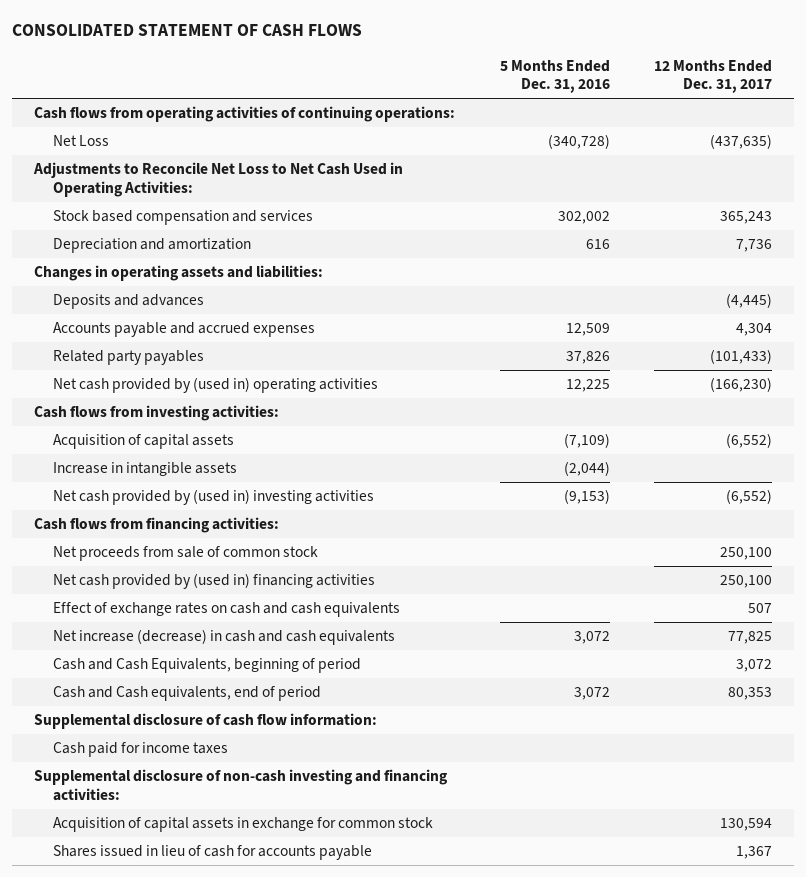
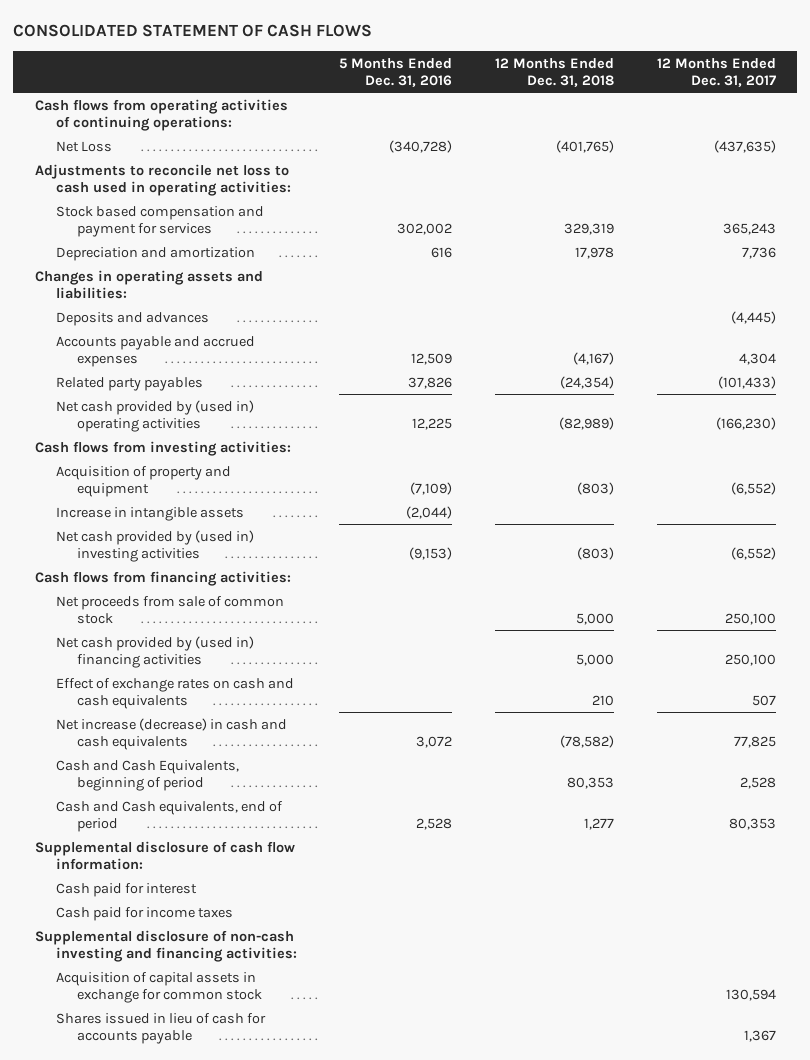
- | 5 Months Ended Dec. 31, 2016 | 12 Months Ended Dec. 31, 2017
+ | 5 Months Ended Dec. 31, 2016 | 12 Months Ended Dec. 31, 2018 | 12 Months Ended Dec. 31, 2017
- Adjustments to Reconcile Net Loss to Net Cash Used in Operating Activities:
- Stock based compensation and services | 302,002 | 365,243
+ Adjustments to reconcile net loss to cash used in operating activities:
+ Stock based compensation and payment for services | 302,002 | 329,319 | 365,243
- Acquisition of capital assets | (7,109) | (6,552)
+ Acquisition of property and equipment | (7,109) | (803) | (6,552)
- Cash and Cash Equivalents, beginning of period | | 3,072
- Cash and Cash equivalents, end of period | 3,072 | 80,353
+ Cash and Cash Equivalents, beginning of period | | 80,353 | 2,528
+ Cash and Cash equivalents, end of period | 2,528 | 1,277 | 80,353
+ Cash paid for interest

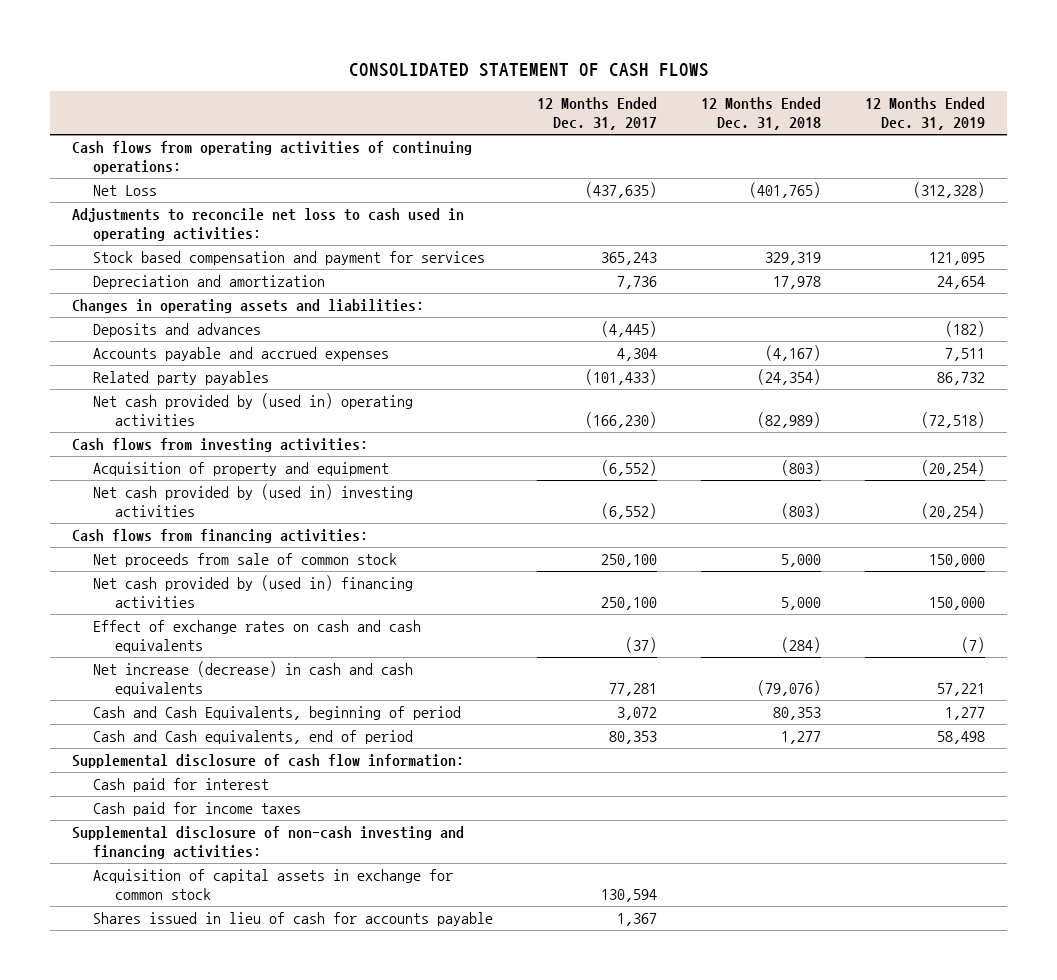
- | 5 Months Ended Dec. 31, 2016 | 12 Months Ended Dec. 31, 2018 | 12 Months Ended Dec. 31, 2017
+ | 12 Months Ended Dec. 31, 2017 | 12 Months Ended Dec. 31, 2018 | 12 Months Ended Dec. 31, 2019
- Increase in intangible assets | (2,044) | |
- Effect of exchange rates on cash and cash equivalents | | 210 | 507
- Net increase (decrease) in cash and cash equivalents | 3,072 | (78,582) | 77,825
- Cash and Cash Equivalents, beginning of period | | 80,353 | 2,528
+ Effect of exchange rates on cash and cash equivalents | (37) | (284) | (7)
+ Net increase (decrease) in cash and cash equivalents | 77,281 | (79,076) | 57,221
+ Cash and Cash Equivalents, beginning of period | 3,072 | 80,353 | 1,277

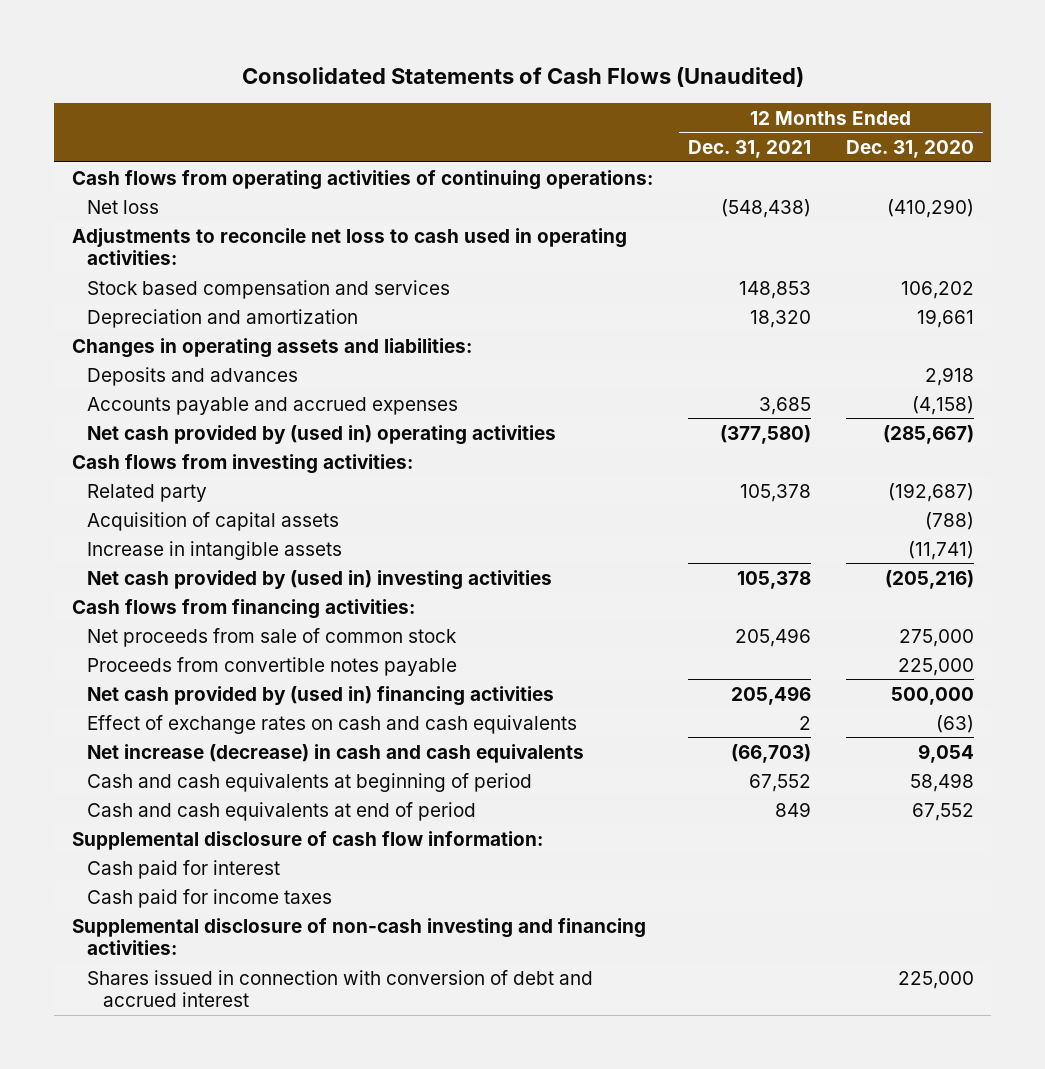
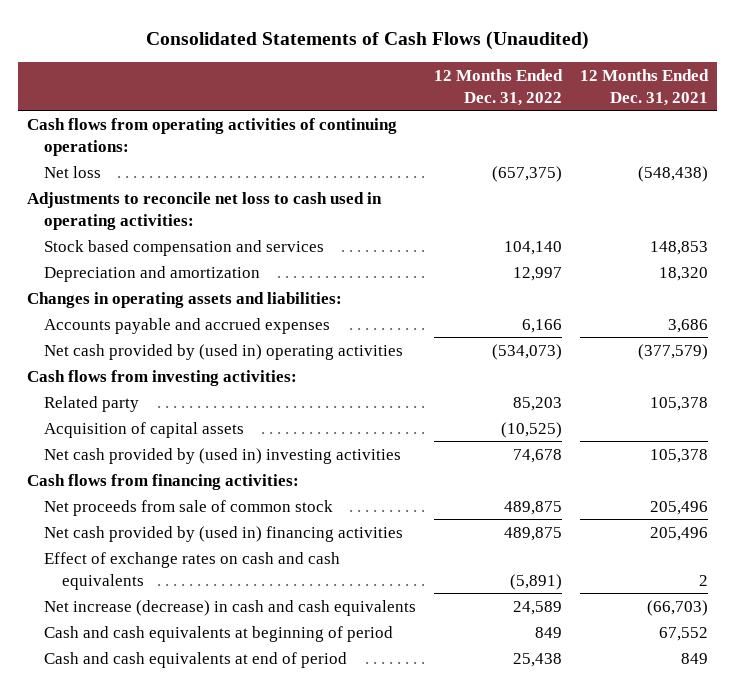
- | 12 Months Ended Dec. 31, 2021 | 12 Months Ended Dec. 31, 2020
+ | 12 Months Ended Dec. 31, 2022 | 12 Months Ended Dec. 31, 2021
- Deposits and advances | | 2,918
- Accounts payable and accrued expenses | 3,685 | (4,158)
- Net cash provided by (used in) operating activities | (377,580) | (285,667)
+ Accounts payable and accrued expenses | 6,166 | 3,686
+ Net cash provided by (used in) operating activities | (534,073) | (377,579)
- Increase in intangible assets | | (11,741)
- Proceeds from convertible notes payable | | 225,000
- Supplemental disclosure of cash flow information:
- Cash paid for interest
- Cash paid for income taxes
- Supplemental disclosure of non-cash investing and financing activities:
- Shares issued in connection with conversion of debt and accrued interest | | 225,000

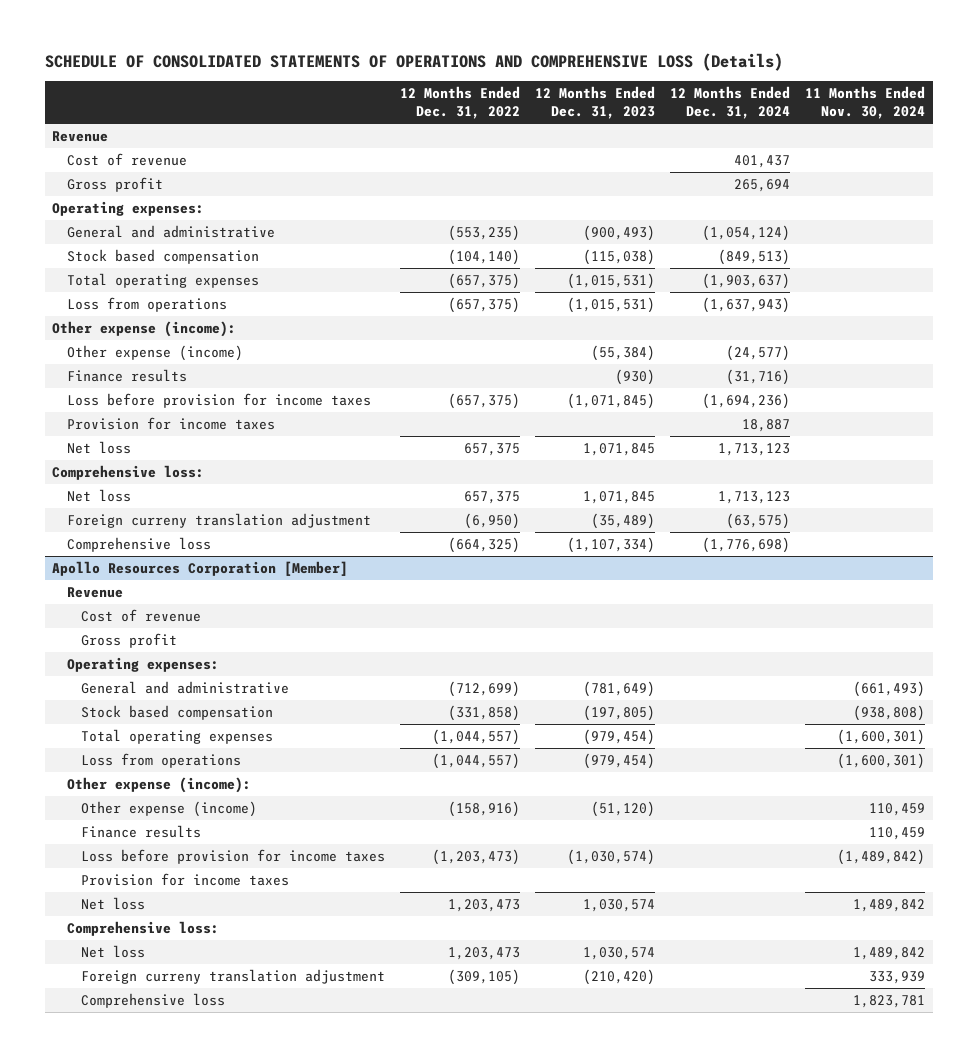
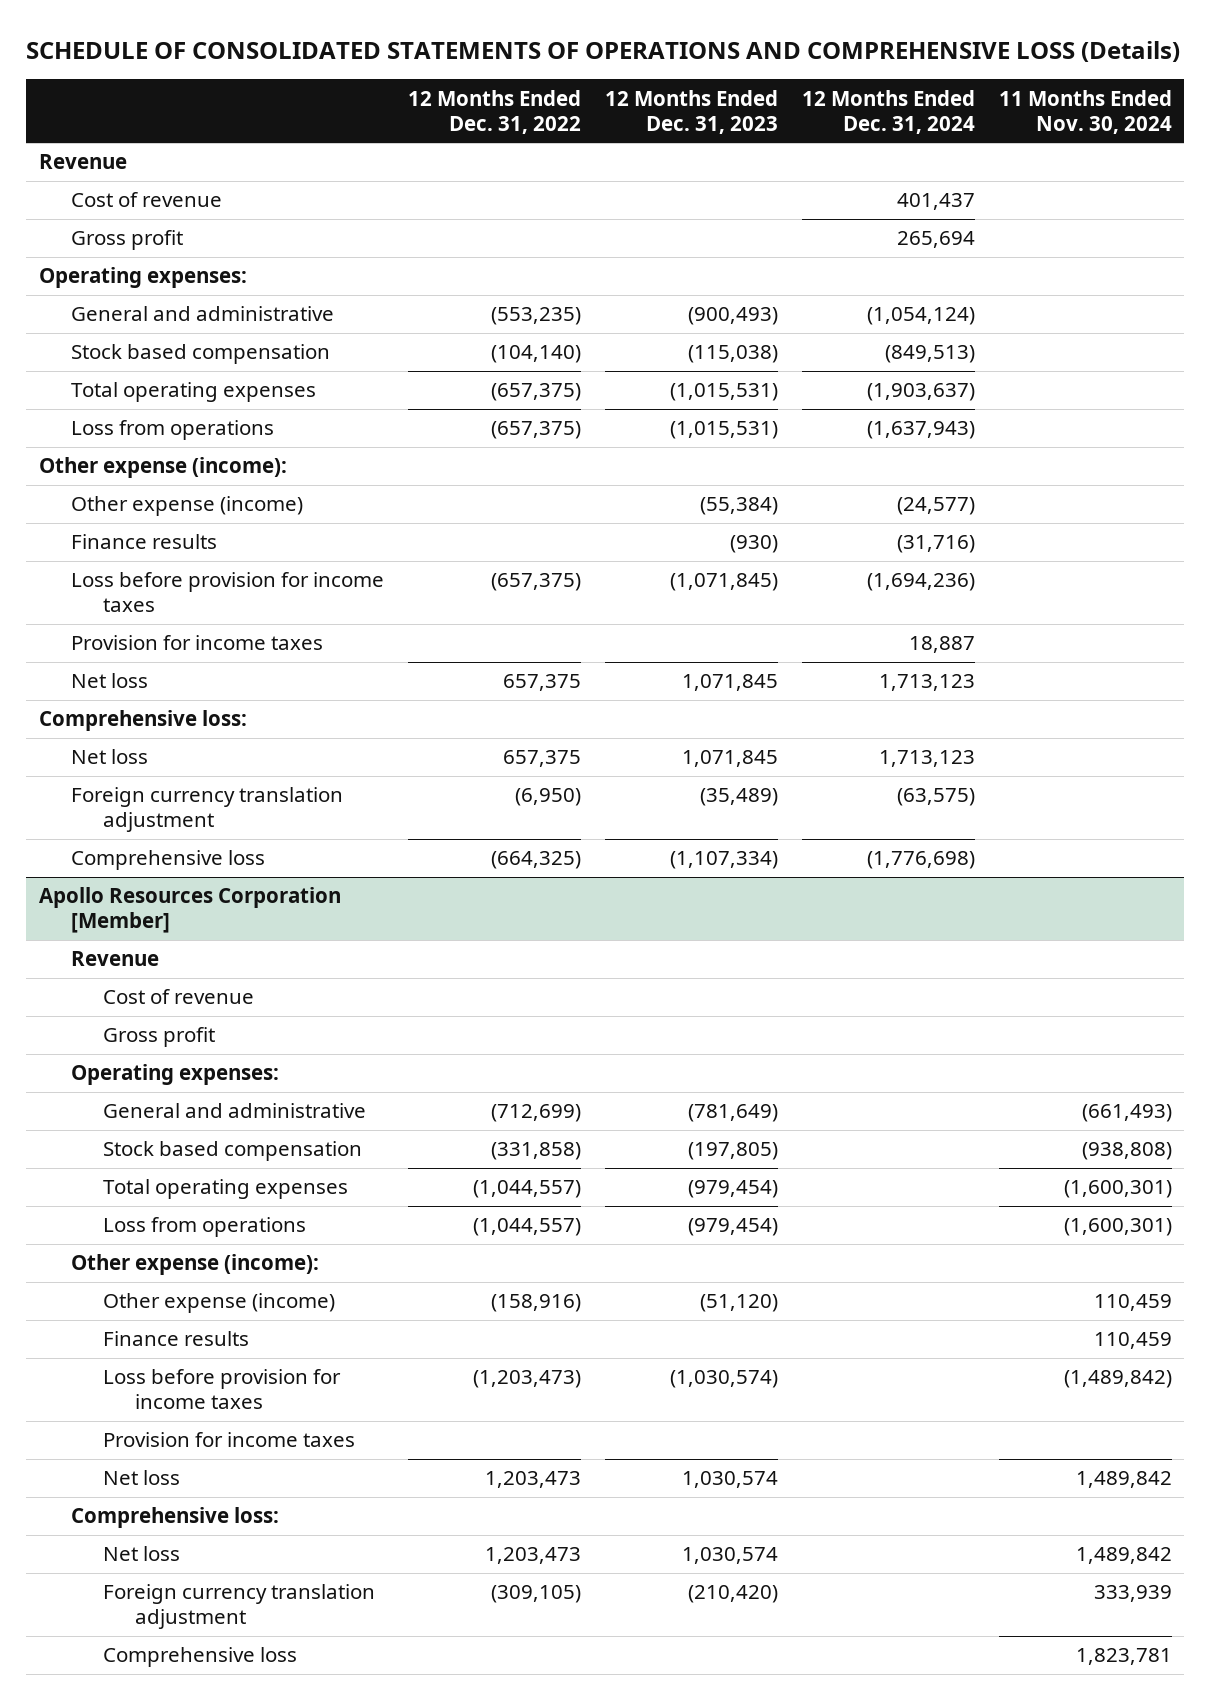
- Foreign curreny translation adjustment | (6,950) | (35,489) | (63,575) |
+ Foreign currency translation adjustment | (6,950) | (35,489) | (63,575) |
@ Apollo Resources Corporation [Member]
- Foreign curreny translation adjustment | (309,105) | (210,420) | | 333,939
+ Foreign currency translation adjustment | (309,105) | (210,420) | | 333,939

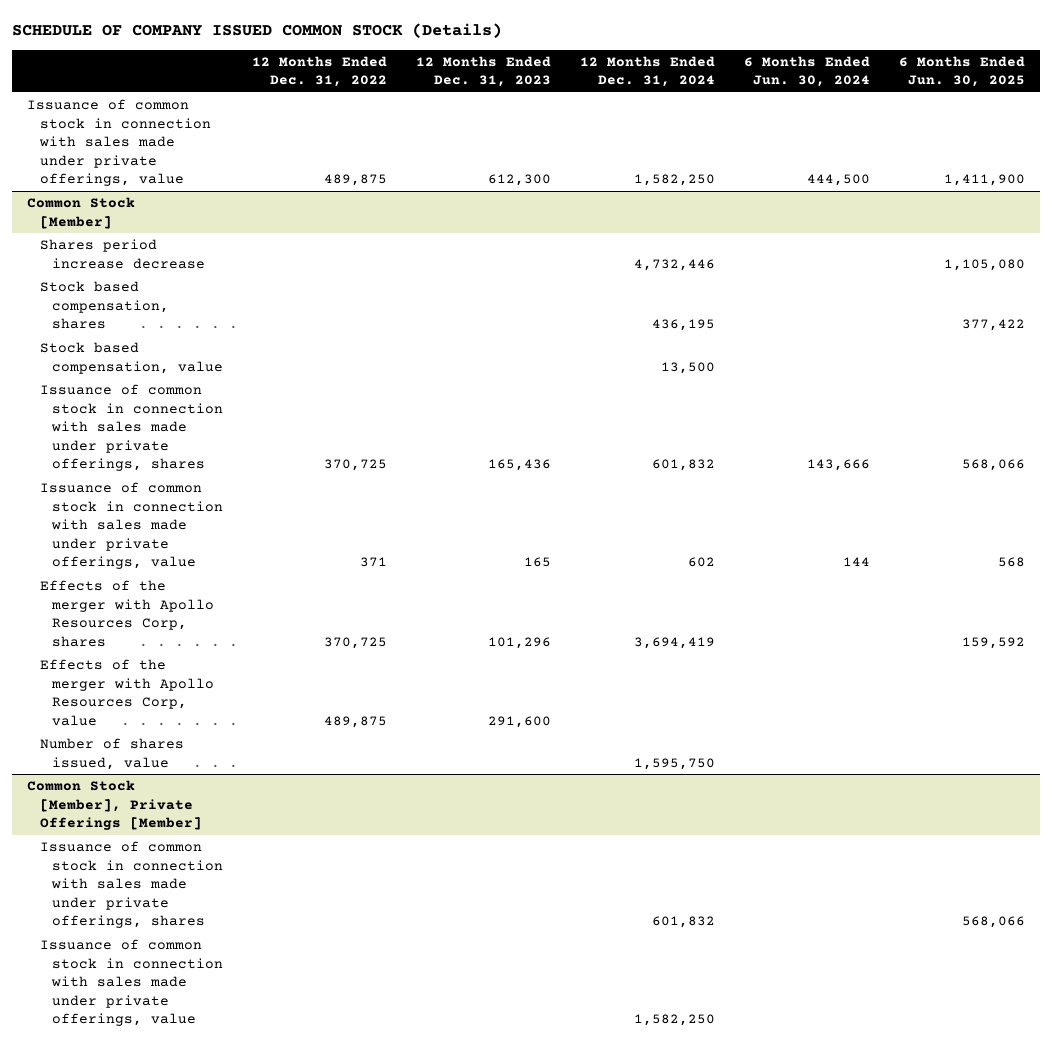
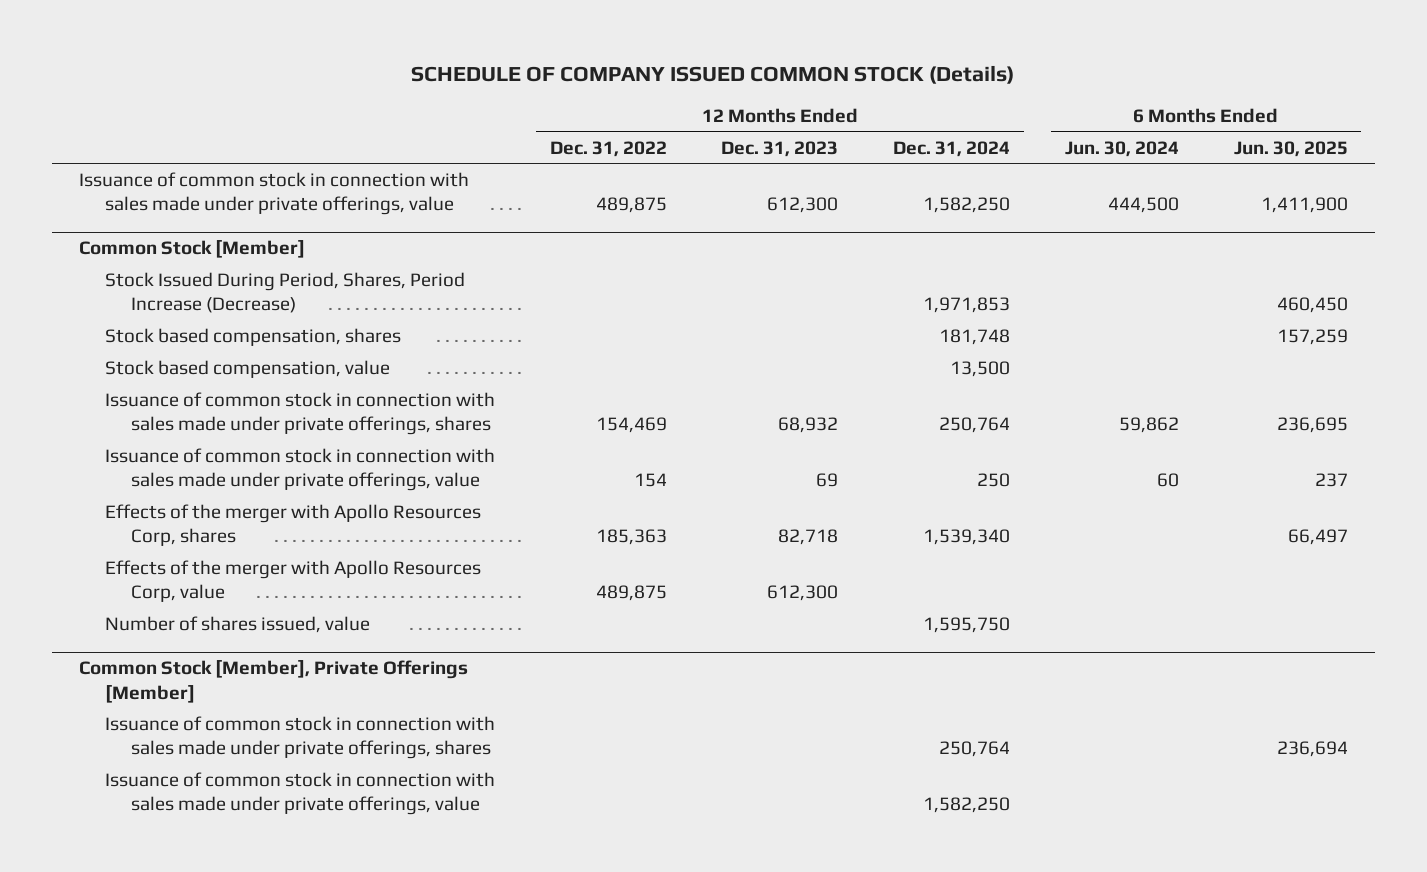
@ Common Stock [Member]
- Shares period increase decrease | | | 4,732,446 | | 1,105,080
- Stock based compensation, shares | | | 436,195 | | 377,422
+ Stock Issued During Period, Shares, Period Increase (Decrease) | | | 1,971,853 | | 460,450
+ Stock based compensation, shares | | | 181,748 | | 157,259
- Issuance of common stock in connection with sales made under private offerings, shares | 370,725 | 165,436 | 601,832 | 143,666 | 568,066
- Issuance of common stock in connection with sales made under private offerings, value | 371 | 165 | 602 | 144 | 568
- Effects of the merger with Apollo Resources Corp, shares | 370,725 | 101,296 | 3,694,419 | | 159,592
- Effects of the merger with Apollo Resources Corp, value | 489,875 | 291,600 | | |
+ Issuance of common stock in connection with sales made under private offerings, shares | 154,469 | 68,932 | 250,764 | 59,862 | 236,695
+ Issuance of common stock in connection with sales made under private offerings, value | 154 | 69 | 250 | 60 | 237
+ Effects of the merger with Apollo Resources Corp, shares | 185,363 | 82,718 | 1,539,340 | | 66,497
+ Effects of the merger with Apollo Resources Corp, value | 489,875 | 612,300 | | |
@ Common Stock [Member], Private Offerings [Member]
- Issuance of common stock in connection with sales made under private offerings, shares | | | 601,832 | | 568,066
+ Issuance of common stock in connection with sales made under private offerings, shares | | | 250,764 | | 236,694

